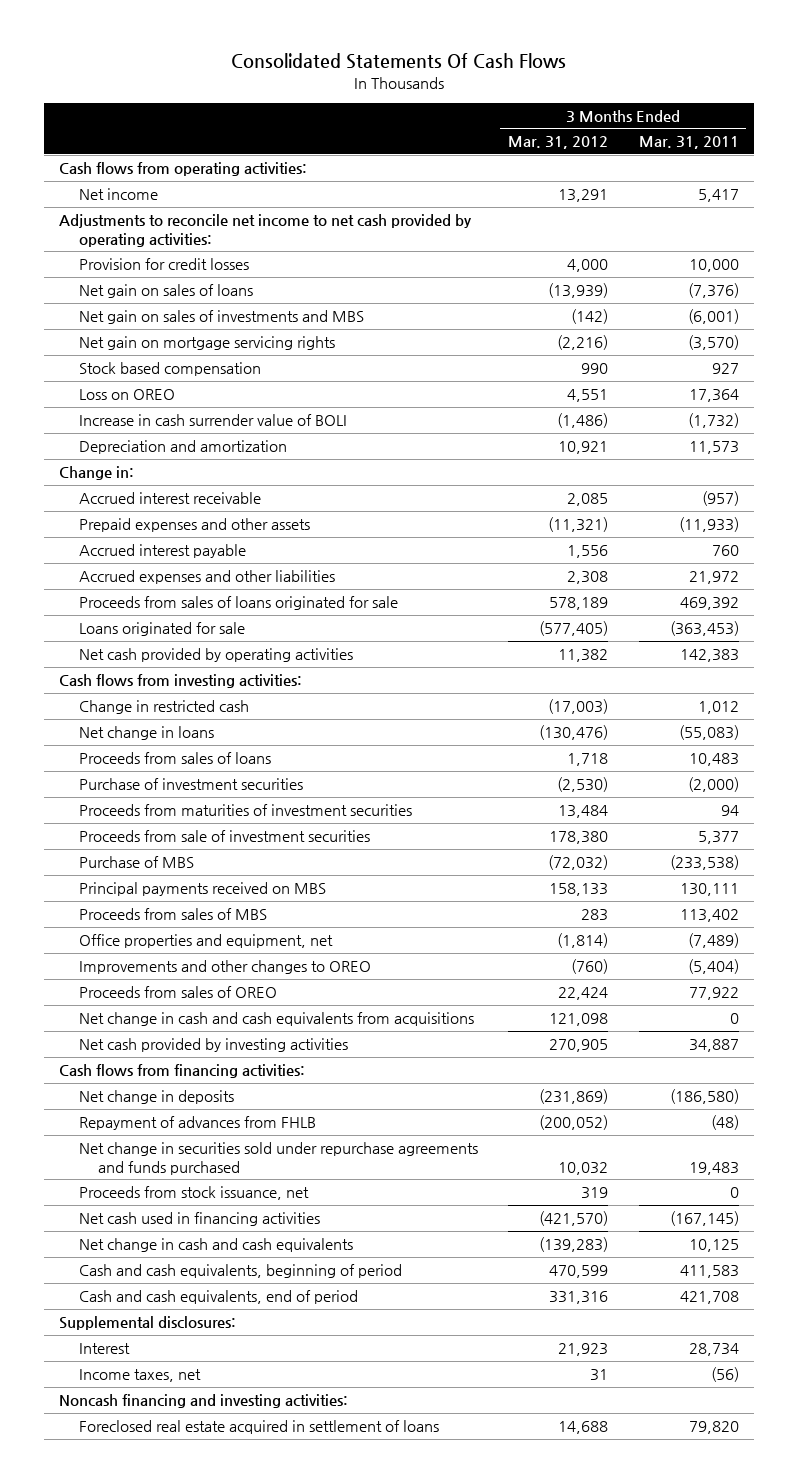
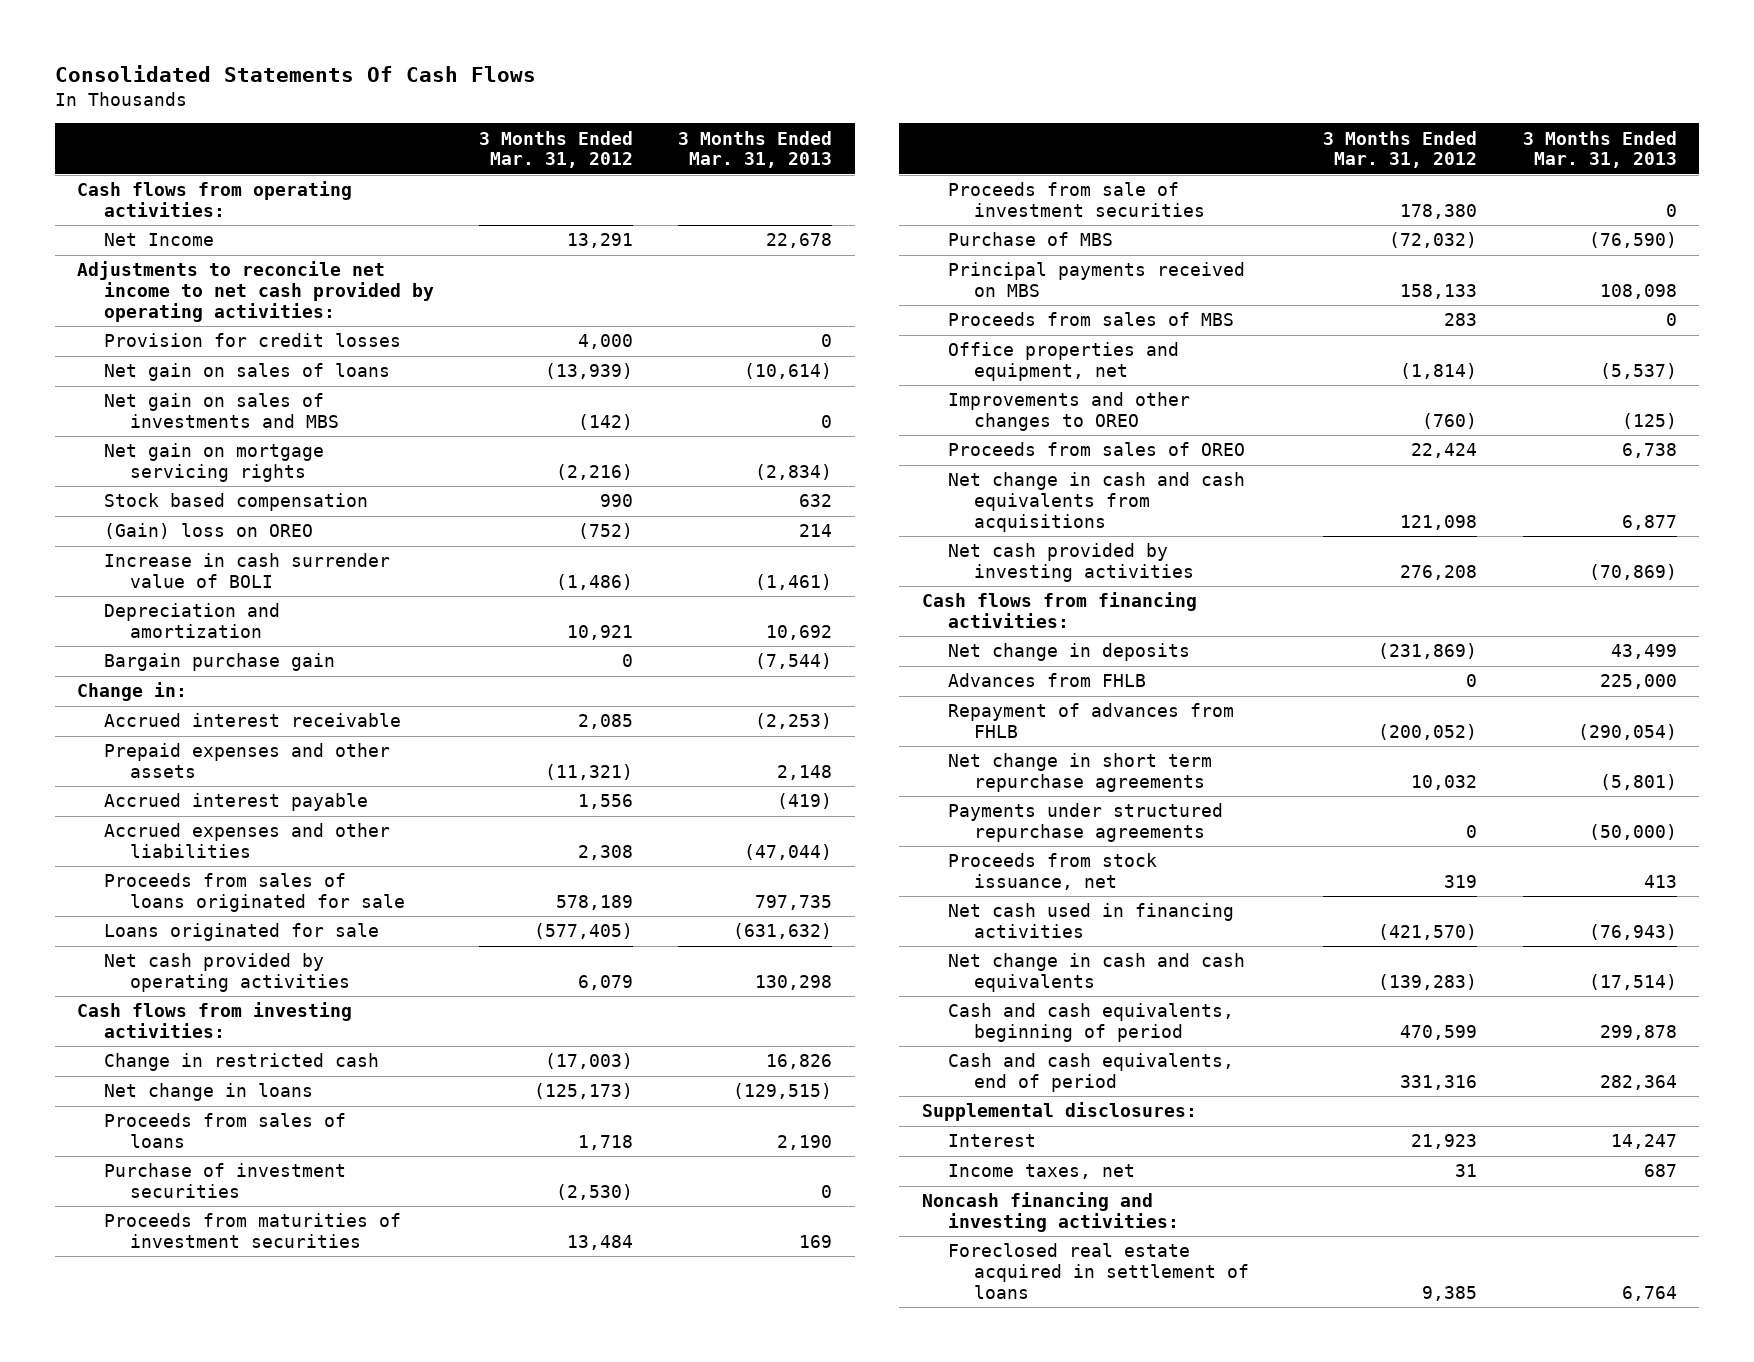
- | 3 Months Ended Mar. 31, 2012 | 3 Months Ended Mar. 31, 2011
+ | 3 Months Ended Mar. 31, 2012 | 3 Months Ended Mar. 31, 2013
- Net income | 13,291 | 5,417
+ Net Income | 13,291 | 22,678
- Loss on OREO | 4,551 | 17,364
+ (Gain) loss on OREO | (752) | 214
+ Bargain purchase gain | 0 | (7,544)
- Net cash provided by operating activities | 11,382 | 142,383
+ Net cash provided by operating activities | 6,079 | 130,298
- Net change in loans | (130,476) | (55,083)
+ Net change in loans | (125,173) | (129,515)
- Net cash provided by investing activities | 270,905 | 34,887
+ Net cash provided by investing activities | 276,208 | (70,869)
+ Advances from FHLB | 0 | 225,000
- Net change in securities sold under repurchase agreements and funds purchased | 10,032 | 19,483
+ Net change in short term repurchase agreements | 10,032 | (5,801)
+ Payments under structured repurchase agreements | 0 | (50,000)
- Foreclosed real estate acquired in settlement of loans | 14,688 | 79,820
+ Foreclosed real estate acquired in settlement of loans | 9,385 | 6,764

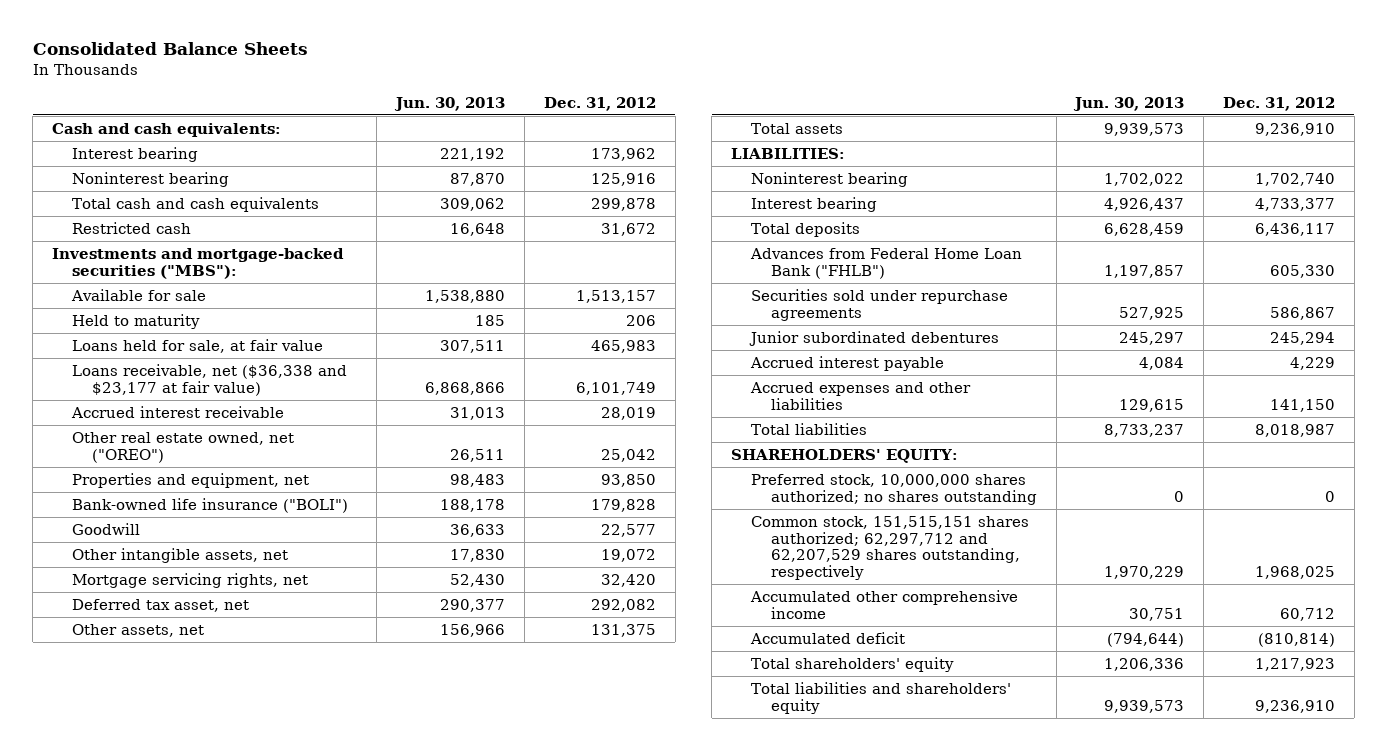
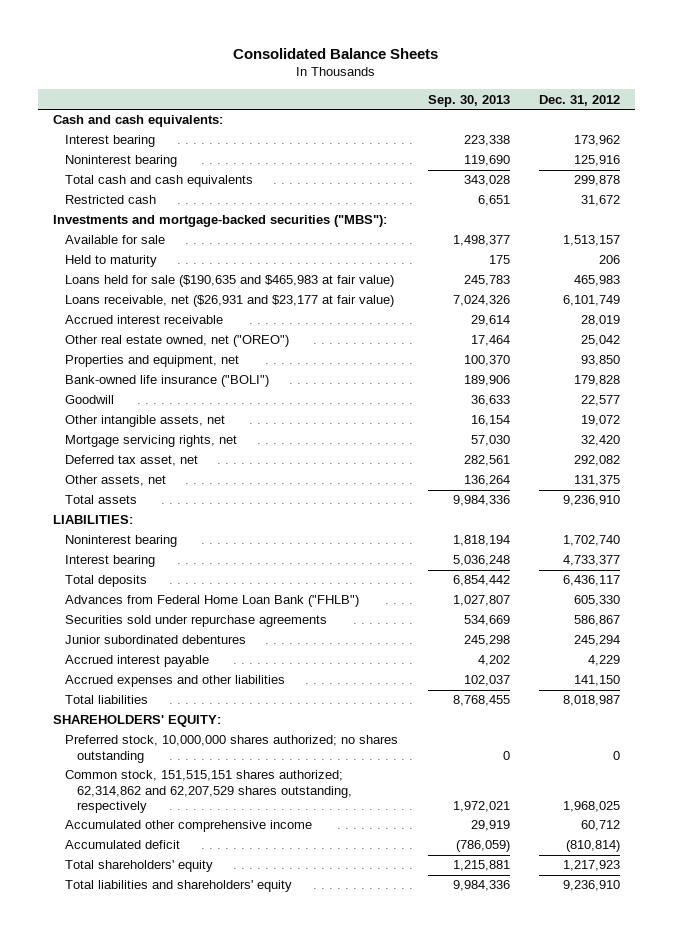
- | Jun. 30, 2013 | Dec. 31, 2012
+ | Sep. 30, 2013 | Dec. 31, 2012
- Loans held for sale, at fair value | 307,511 | 465,983
- Loans receivable, net ($36,338 and $23,177 at fair value) | 6,868,866 | 6,101,749
+ Loans held for sale ($190,635 and $465,983 at fair value) | 245,783 | 465,983
+ Loans receivable, net ($26,931 and $23,177 at fair value) | 7,024,326 | 6,101,749
- Common stock, 151,515,151 shares authorized; 62,297,712 and 62,207,529 shares outstanding, respectively | 1,970,229 | 1,968,025
+ Common stock, 151,515,151 shares authorized; 62,314,862 and 62,207,529 shares outstanding, respectively | 1,972,021 | 1,968,025

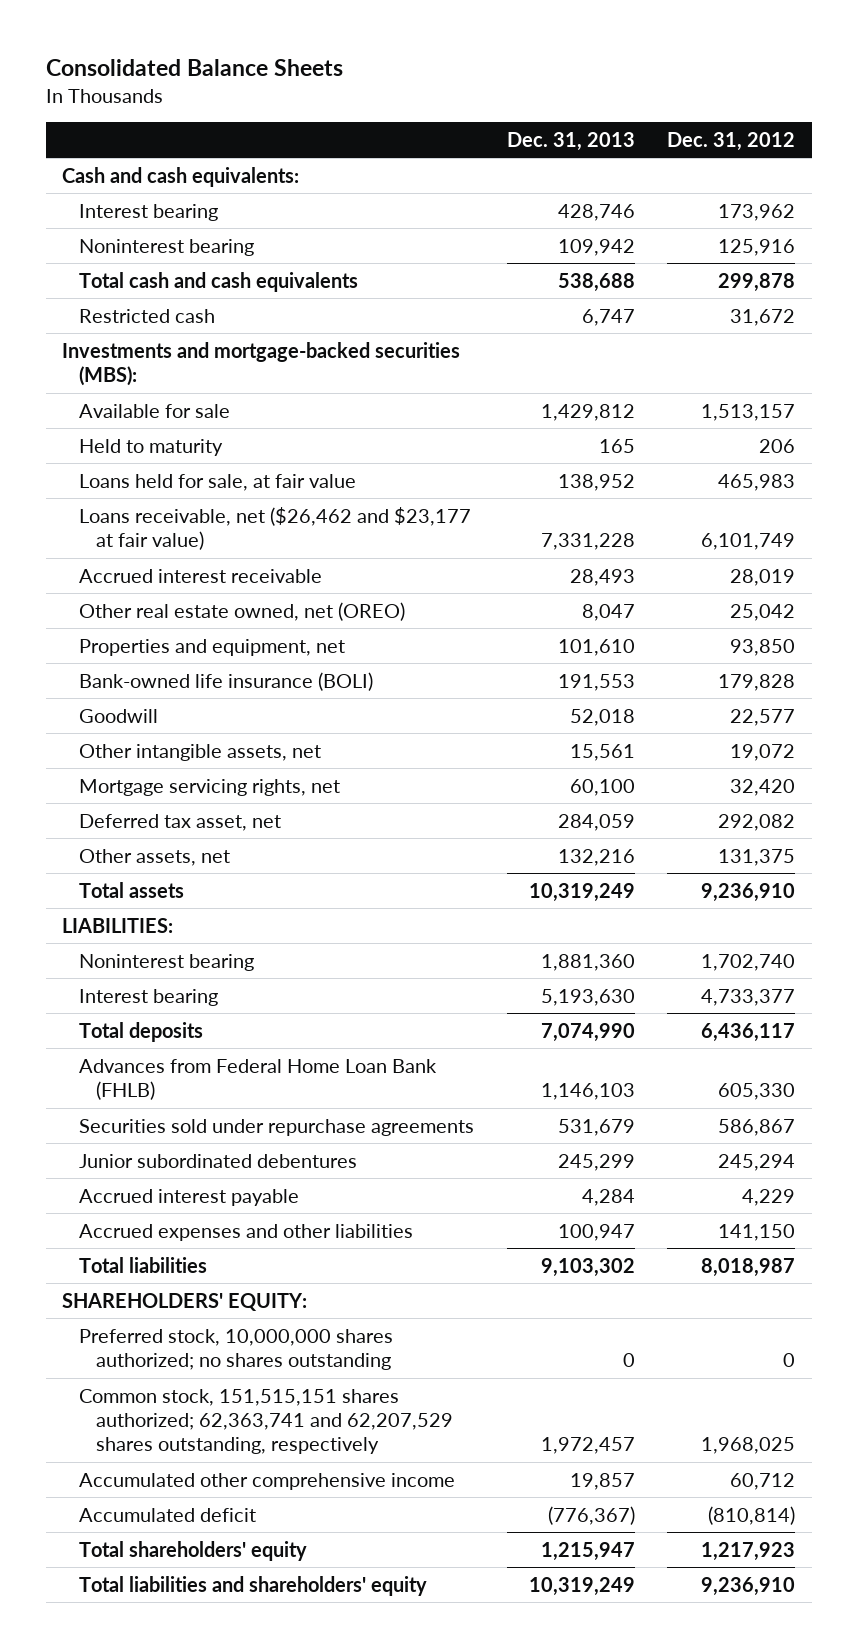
- | Sep. 30, 2013 | Dec. 31, 2012
+ | Dec. 31, 2013 | Dec. 31, 2012
- Investments and mortgage-backed securities ("MBS"):
+ Investments and mortgage-backed securities (MBS):
- Loans held for sale ($190,635 and $465,983 at fair value) | 245,783 | 465,983
- Loans receivable, net ($26,931 and $23,177 at fair value) | 7,024,326 | 6,101,749
+ Loans held for sale, at fair value | 138,952 | 465,983
+ Loans receivable, net ($26,462 and $23,177 at fair value) | 7,331,228 | 6,101,749
- Other real estate owned, net ("OREO") | 17,464 | 25,042
+ Other real estate owned, net (OREO) | 8,047 | 25,042
- Bank-owned life insurance ("BOLI") | 189,906 | 179,828
+ Bank-owned life insurance (BOLI) | 191,553 | 179,828
- Advances from Federal Home Loan Bank ("FHLB") | 1,027,807 | 605,330
+ Advances from Federal Home Loan Bank (FHLB) | 1,146,103 | 605,330
- Common stock, 151,515,151 shares authorized; 62,314,862 and 62,207,529 shares outstanding, respectively | 1,972,021 | 1,968,025
+ Common stock, 151,515,151 shares authorized; 62,363,741 and 62,207,529 shares outstanding, respectively | 1,972,457 | 1,968,025

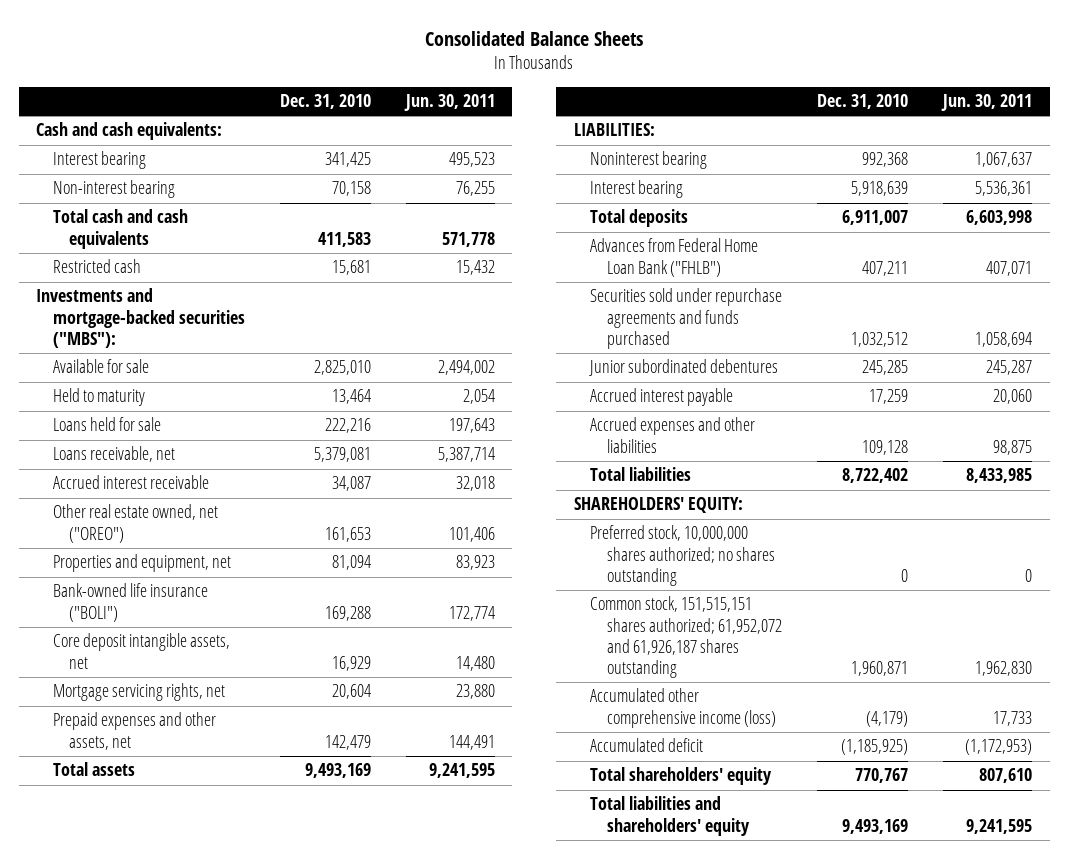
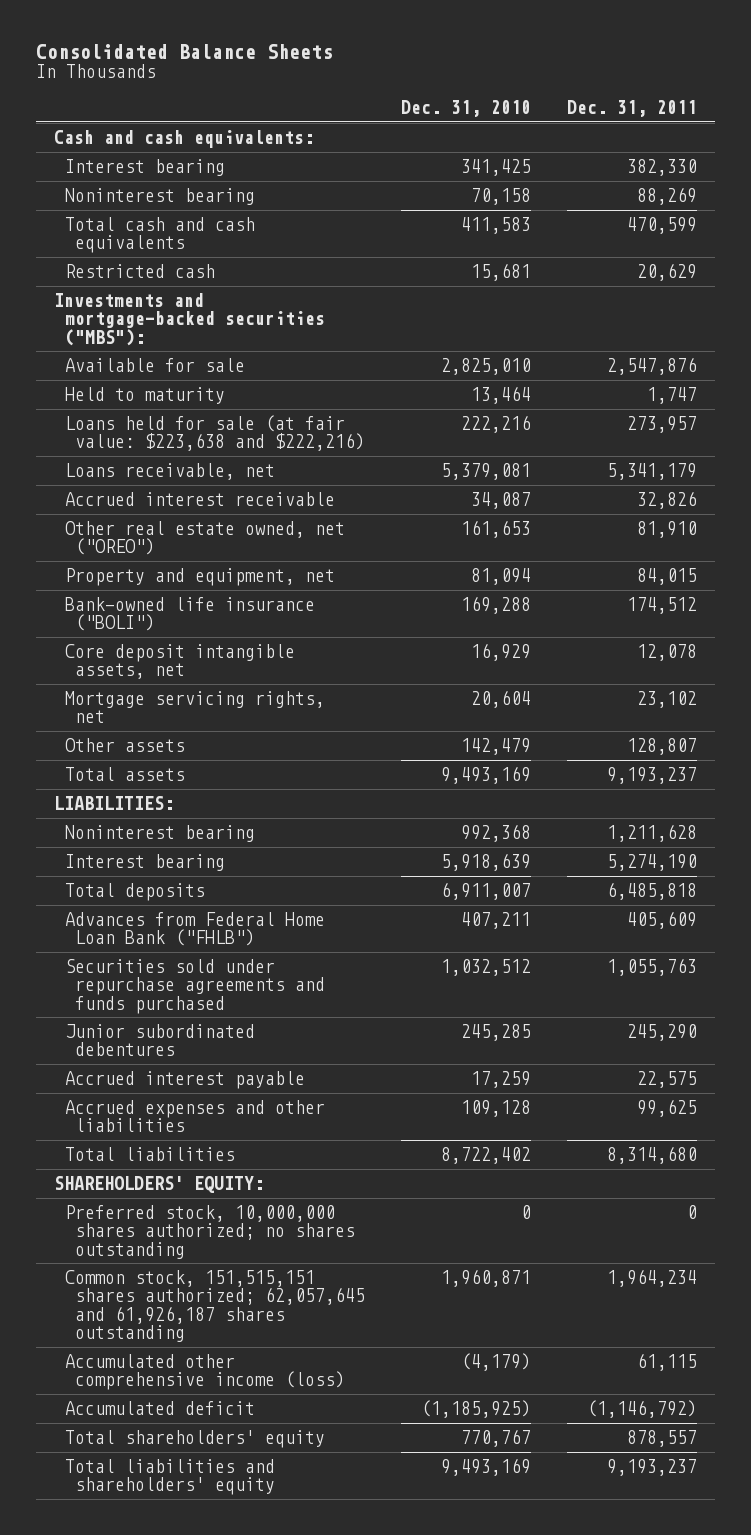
- | Dec. 31, 2010 | Jun. 30, 2011
+ | Dec. 31, 2010 | Dec. 31, 2011
- Non-interest bearing | 70,158 | 76,255
+ Noninterest bearing | 70,158 | 88,269
- Loans held for sale | 222,216 | 197,643
+ Loans held for sale (at fair value: $223,638 and $222,216) | 222,216 | 273,957
- Properties and equipment, net | 81,094 | 83,923
+ Property and equipment, net | 81,094 | 84,015
- Prepaid expenses and other assets, net | 142,479 | 144,491
+ Other assets | 142,479 | 128,807
- Common stock, 151,515,151 shares authorized; 61,952,072 and 61,926,187 shares outstanding | 1,960,871 | 1,962,830
+ Common stock, 151,515,151 shares authorized; 62,057,645 and 61,926,187 shares outstanding | 1,960,871 | 1,964,234

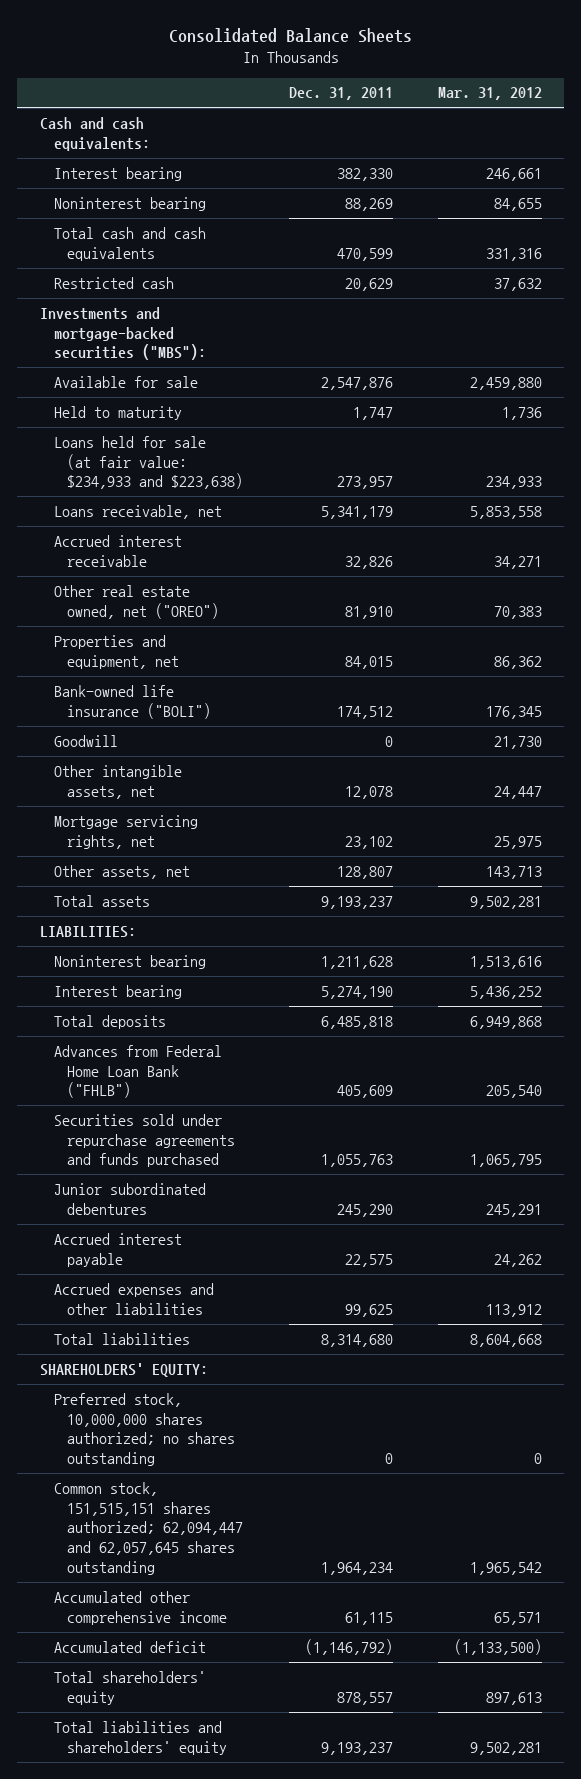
- | Dec. 31, 2010 | Dec. 31, 2011
+ | Dec. 31, 2011 | Mar. 31, 2012
- Loans held for sale (at fair value: $223,638 and $222,216) | 222,216 | 273,957
+ Loans held for sale (at fair value: $234,933 and $223,638) | 273,957 | 234,933
- Property and equipment, net | 81,094 | 84,015
+ Properties and equipment, net | 84,015 | 86,362
- Core deposit intangible assets, net | 16,929 | 12,078
+ Goodwill | 0 | 21,730
+ Other intangible assets, net | 12,078 | 24,447
- Other assets | 142,479 | 128,807
+ Other assets, net | 128,807 | 143,713
- Common stock, 151,515,151 shares authorized; 62,057,645 and 61,926,187 shares outstanding | 1,960,871 | 1,964,234
- Accumulated other comprehensive income (loss) | (4,179) | 61,115
+ Common stock, 151,515,151 shares authorized; 62,094,447 and 62,057,645 shares outstanding | 1,964,234 | 1,965,542
+ Accumulated other comprehensive income | 61,115 | 65,571

